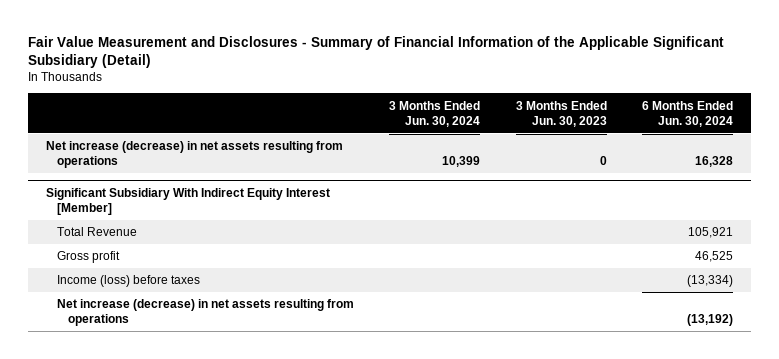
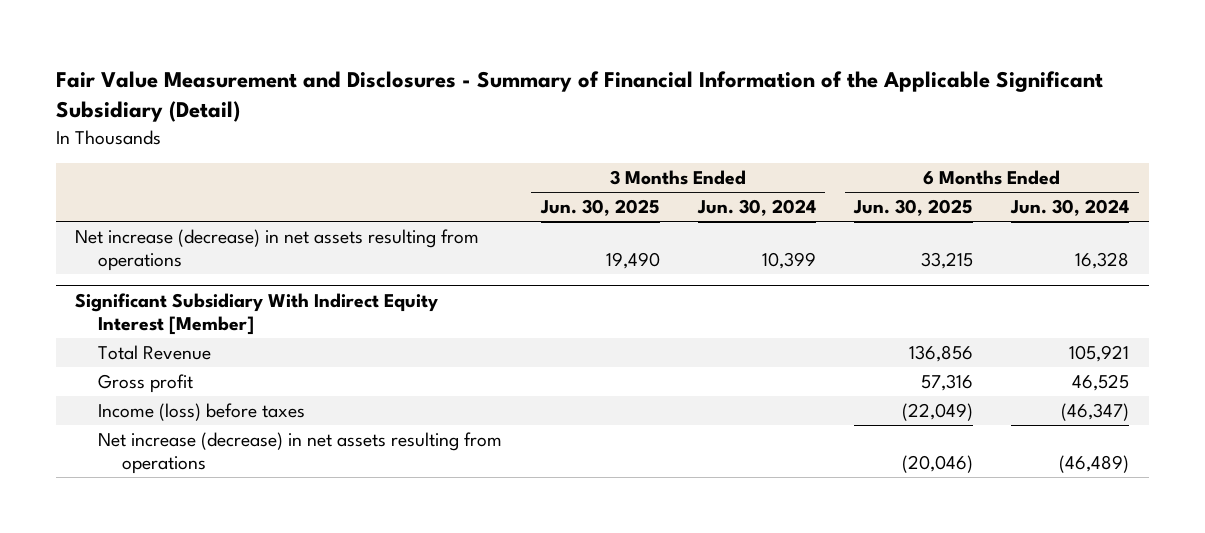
- | 3 Months Ended Jun. 30, 2024 | 3 Months Ended Jun. 30, 2023 | 6 Months Ended Jun. 30, 2024
+ | 3 Months Ended Jun. 30, 2025 | 3 Months Ended Jun. 30, 2024 | 6 Months Ended Jun. 30, 2025 | 6 Months Ended Jun. 30, 2024
@ Significant Subsidiary With Indirect Equity Interest [Member]
- Income (loss) before taxes | | | (13,334)
- Net increase (decrease) in net assets resulting from operations | | | (13,192)
+ Income (loss) before taxes | | | (22,049) | (46,347)
+ Net increase (decrease) in net assets resulting from operations | | | (20,046) | (46,489)

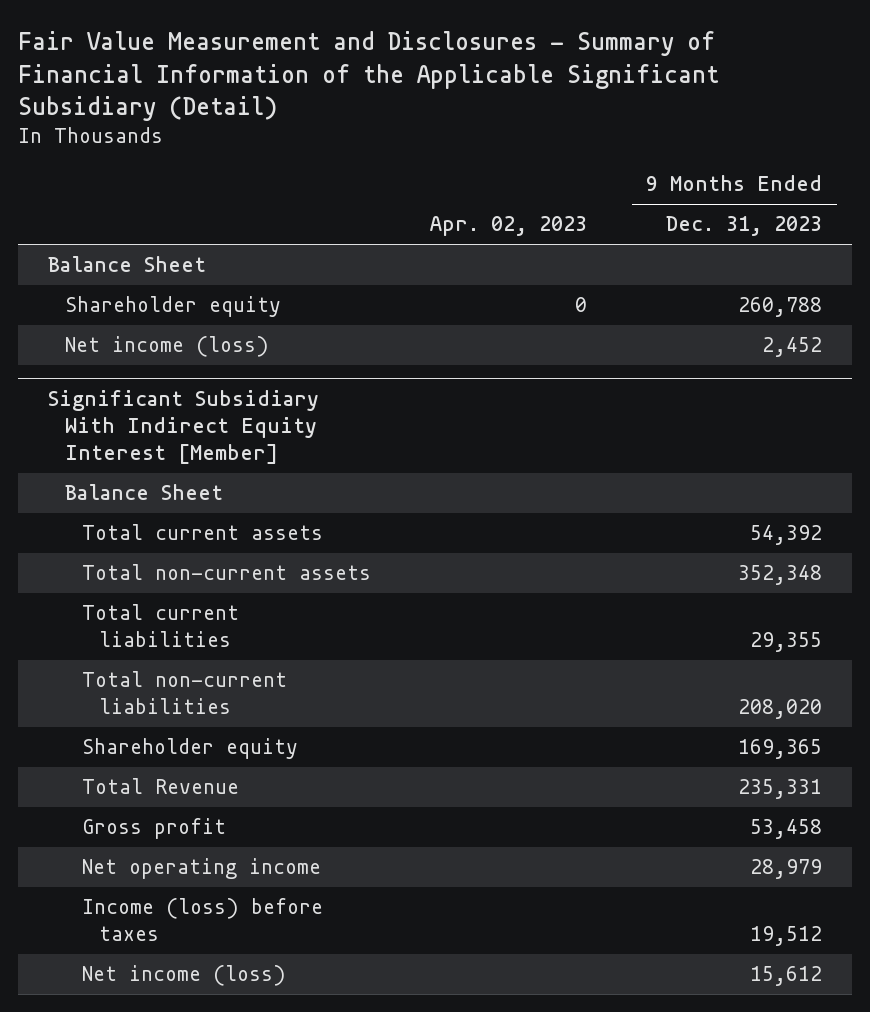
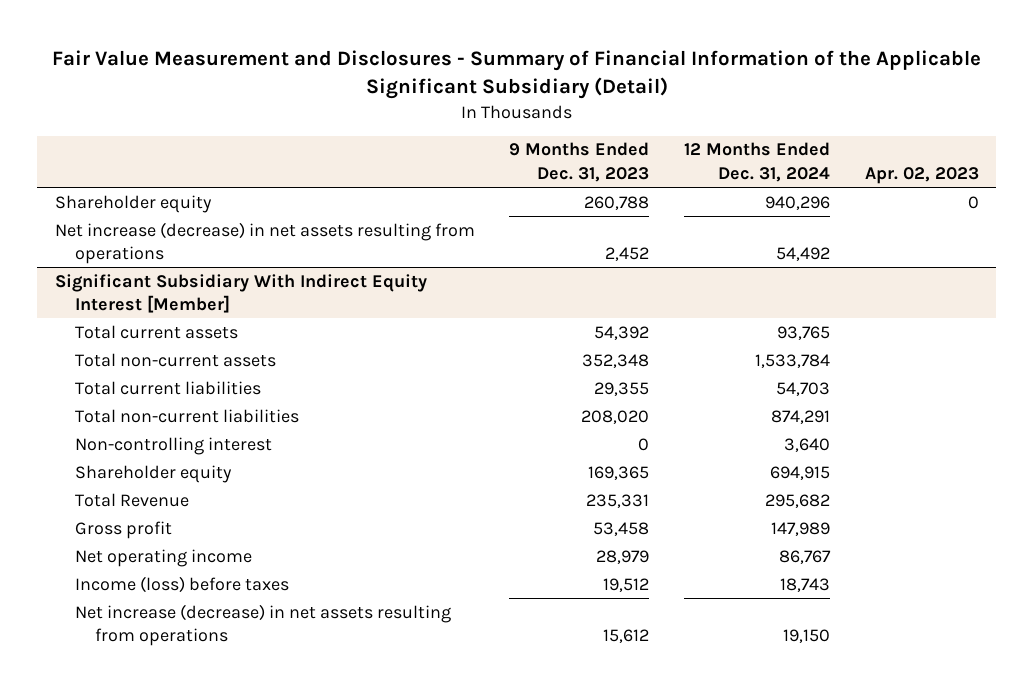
- | Apr. 02, 2023 | 9 Months Ended Dec. 31, 2023
+ | 9 Months Ended Dec. 31, 2023 | 12 Months Ended Dec. 31, 2024 | Apr. 02, 2023
- Balance Sheet
- Net income (loss) | | 2,452
+ Net increase (decrease) in net assets resulting from operations | 2,452 | 54,492 |
@ Significant Subsidiary With Indirect Equity Interest [Member]
- Balance Sheet
+ Non-controlling interest | 0 | 3,640 |
- Net income (loss) | | 15,612
+ Net increase (decrease) in net assets resulting from operations | 15,612 | 19,150 |

